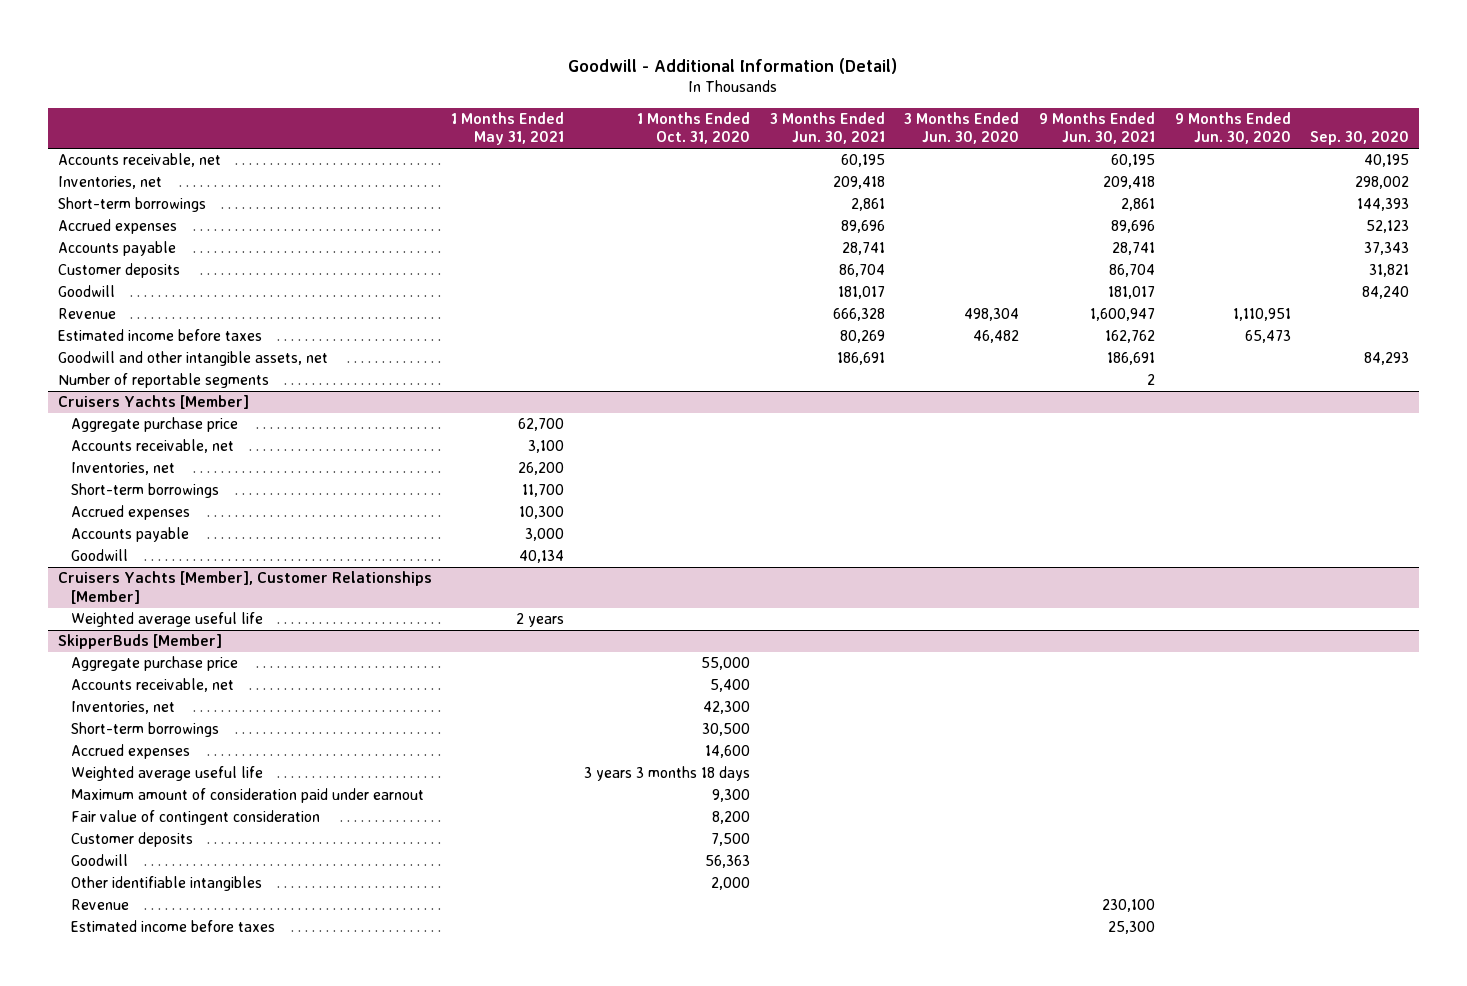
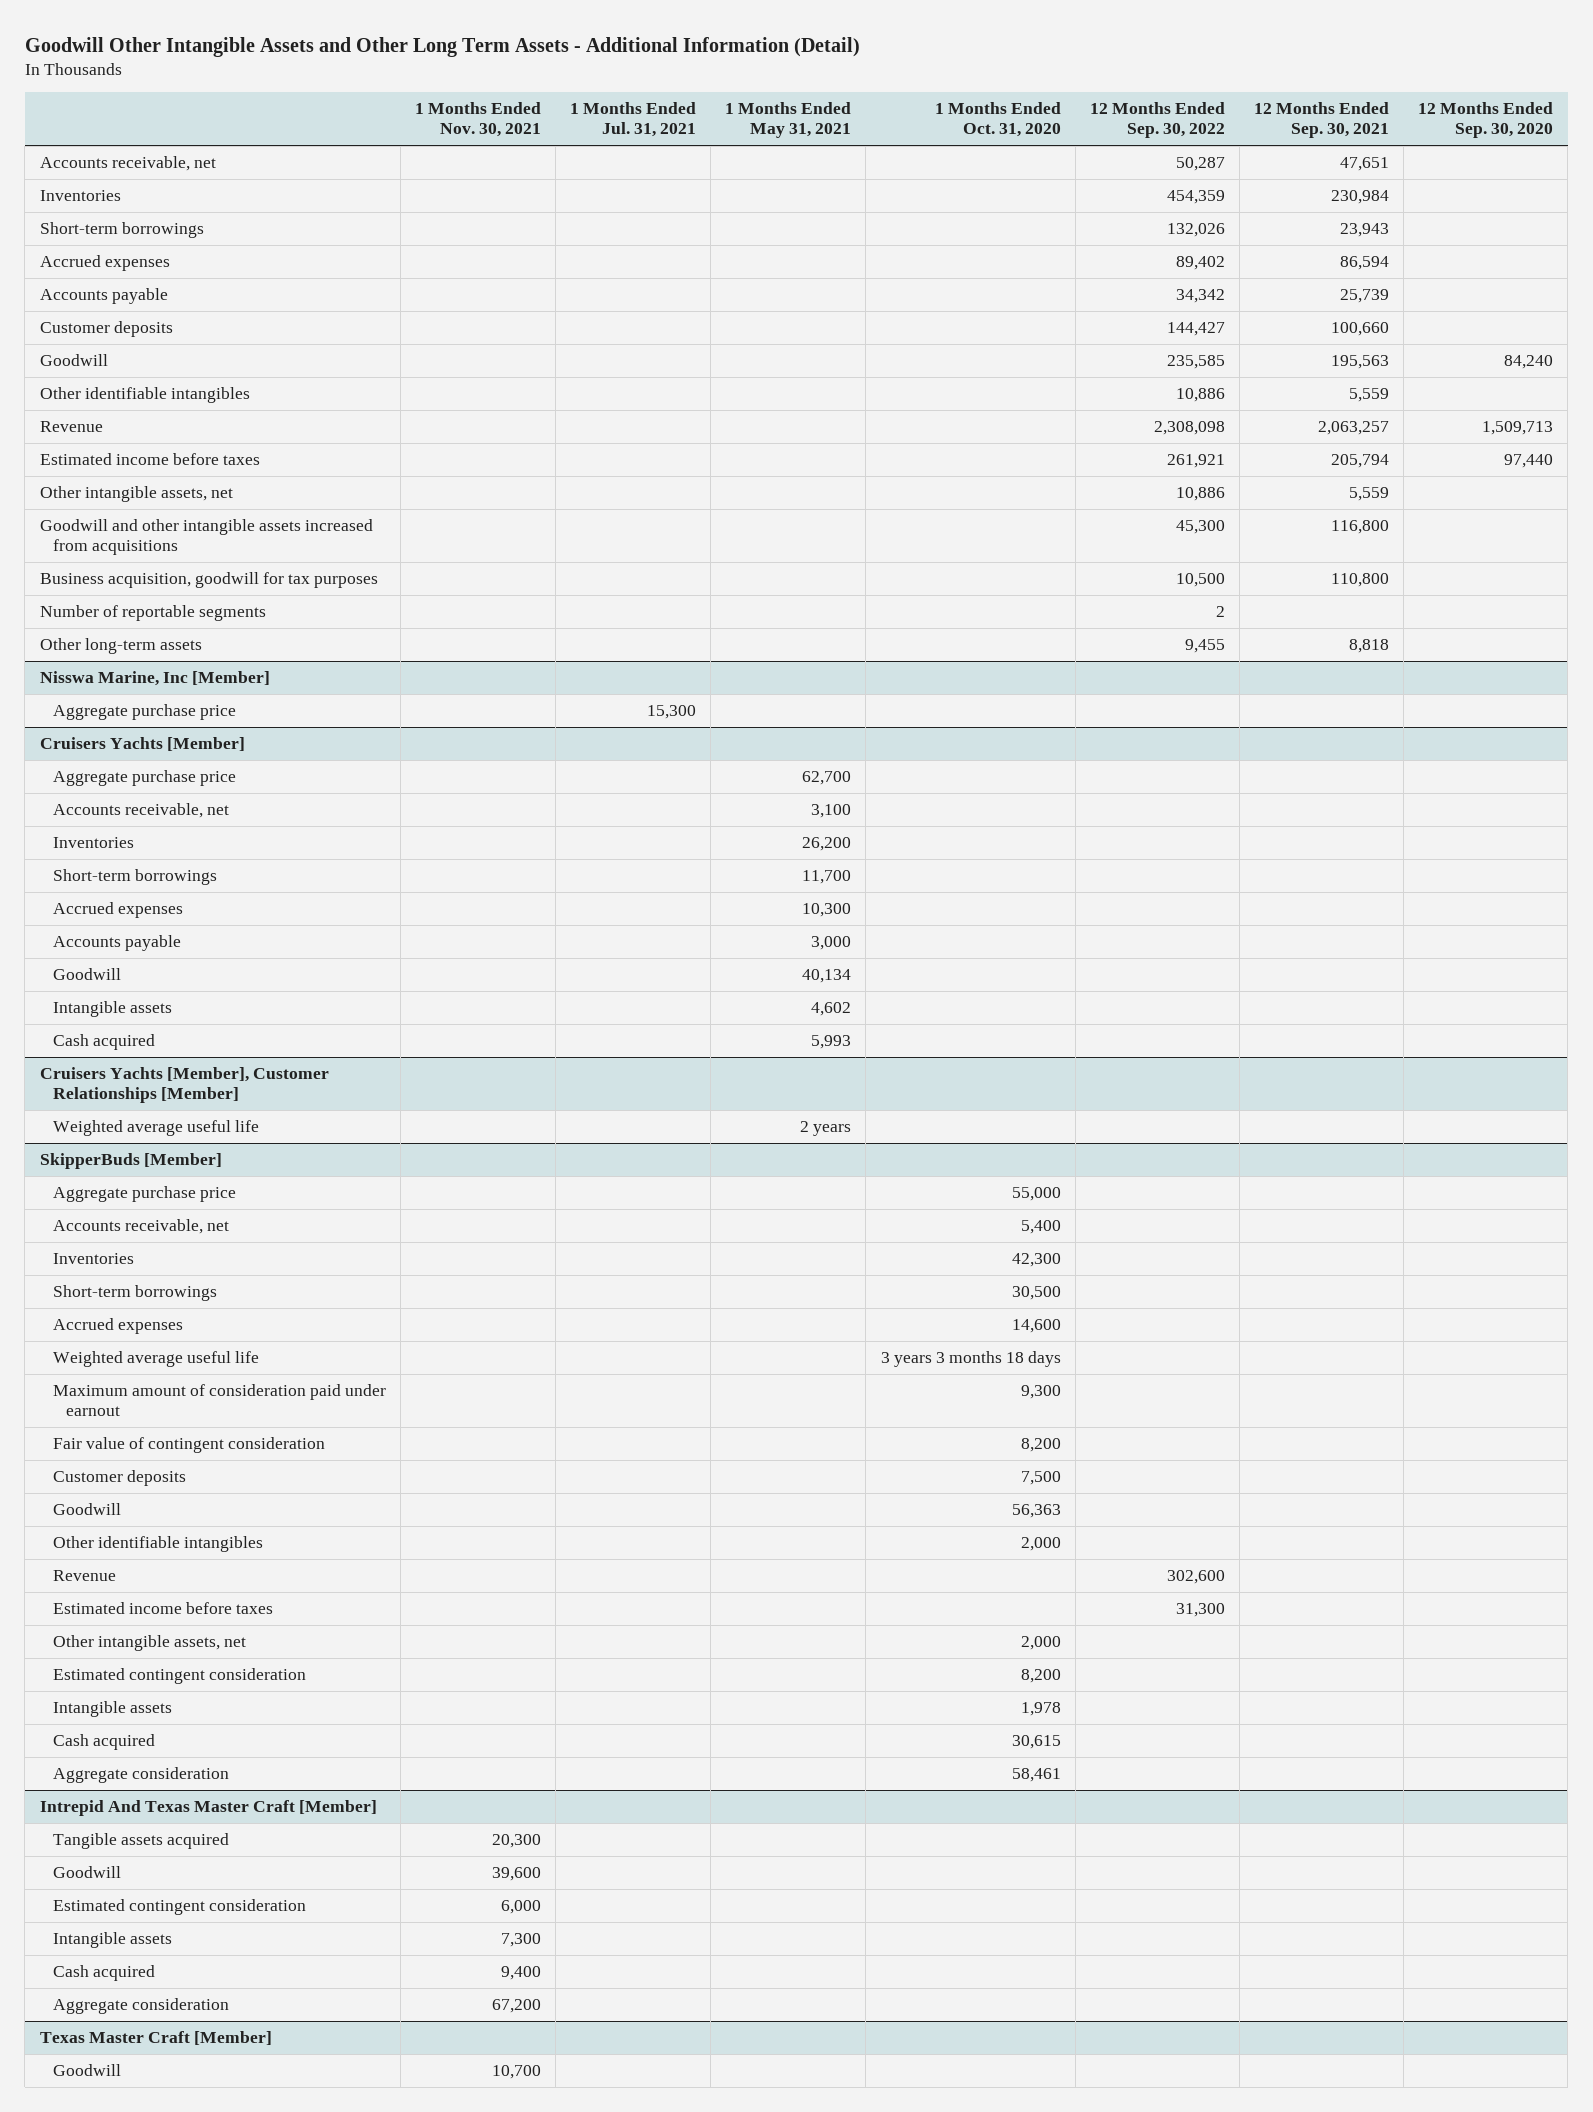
- Goodwill - Additional Information (Detail)
+ Goodwill Other Intangible Assets and Other Long Term Assets - Additional Information (Detail)
- | 1 Months Ended May 31, 2021 | 1 Months Ended Oct. 31, 2020 | 3 Months Ended Jun. 30, 2021 | 3 Months Ended Jun. 30, 2020 | 9 Months Ended Jun. 30, 2021 | 9 Months Ended Jun. 30, 2020 | Sep. 30, 2020
+ | 1 Months Ended Nov. 30, 2021 | 1 Months Ended Jul. 31, 2021 | 1 Months Ended May 31, 2021 | 1 Months Ended Oct. 31, 2020 | 12 Months Ended Sep. 30, 2022 | 12 Months Ended Sep. 30, 2021 | 12 Months Ended Sep. 30, 2020
- Inventories, net | | | 209,418 | | 209,418 | | 298,002
+ Inventories | | | | | 454,359 | 230,984 |
+ Other identifiable intangibles | | | | | 10,886 | 5,559 |
- Goodwill and other intangible assets, net | | | 186,691 | | 186,691 | | 84,293
+ Other intangible assets, net | | | | | 10,886 | 5,559 |
+ Goodwill and other intangible assets increased from acquisitions | | | | | 45,300 | 116,800 |
+ Business acquisition, goodwill for tax purposes | | | | | 10,500 | 110,800 |
+ Other long-term assets | | | | | 9,455 | 8,818 |
+ Nisswa Marine, Inc [Member]
+ Aggregate purchase price | | 15,300 | | | | |
@ Cruisers Yachts [Member]
- Inventories, net | 26,200 | | | | | |
+ Inventories | | | 26,200 | | | |
+ Intangible assets | | | 4,602 | | | |
+ Cash acquired | | | 5,993 | | | |
@ SkipperBuds [Member]
- Inventories, net | | 42,300 | | | | |
+ Inventories | | | | 42,300 | | |
+ Other intangible assets, net | | | | 2,000 | | |
+ Estimated contingent consideration | | | | 8,200 | | |
+ Intangible assets | | | | 1,978 | | |
+ Cash acquired | | | | 30,615 | | |
+ Aggregate consideration | | | | 58,461 | | |
+ Intrepid And Texas Master Craft [Member]
+ Tangible assets acquired | 20,300 | | | | | |
+ Goodwill | 39,600 | | | | | |
+ Estimated contingent consideration | 6,000 | | | | | |
+ Intangible assets | 7,300 | | | | | |
+ Cash acquired | 9,400 | | | | | |
+ Aggregate consideration | 67,200 | | | | | |
+ Texas Master Craft [Member]
+ Goodwill | 10,700 | | | | | |

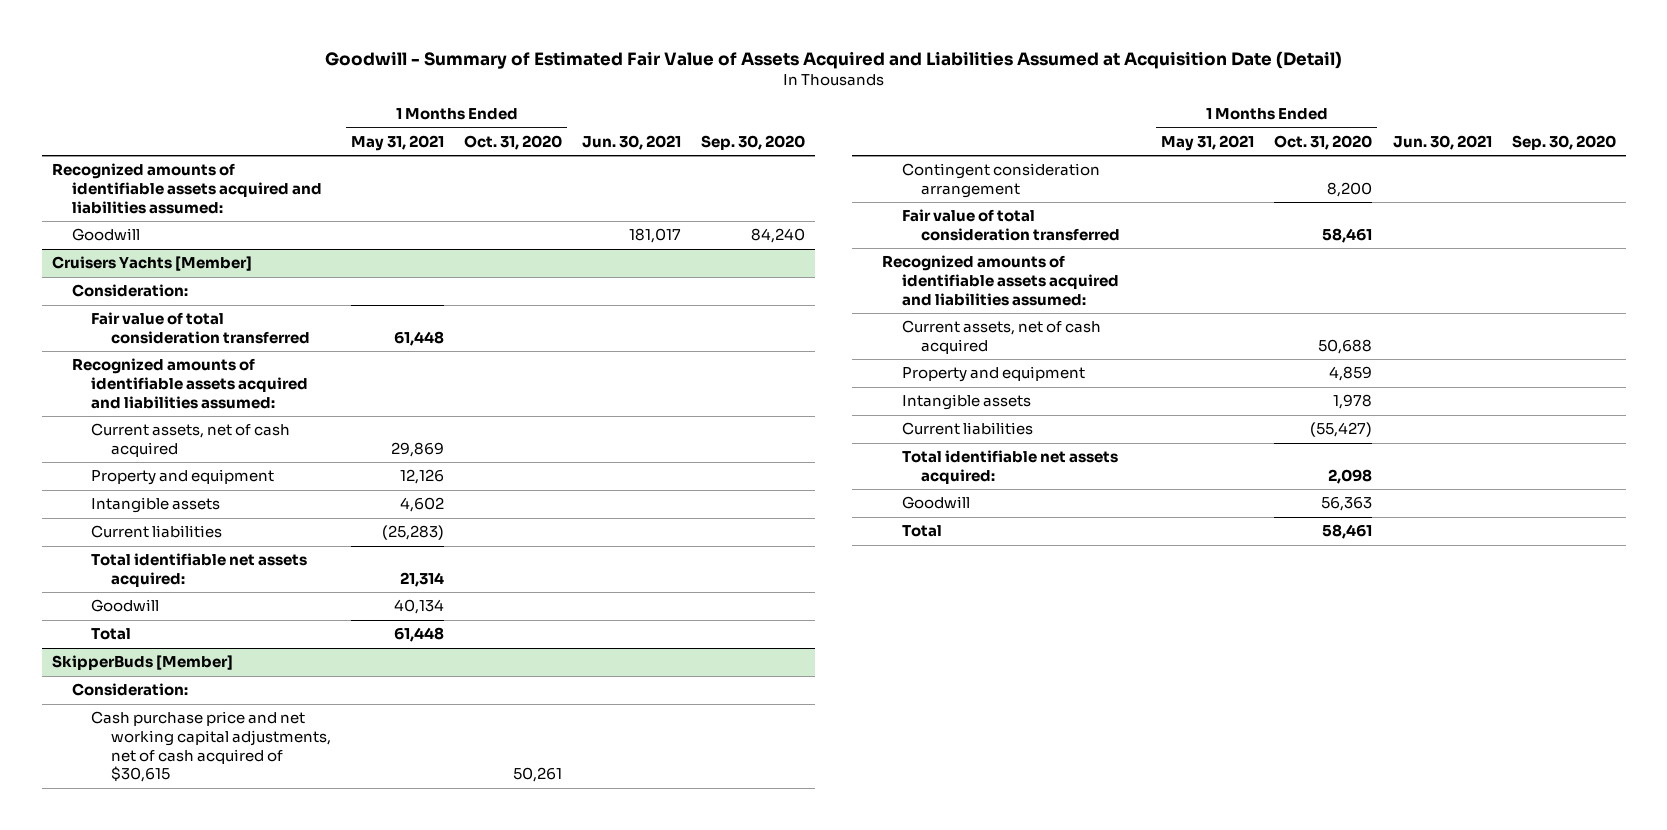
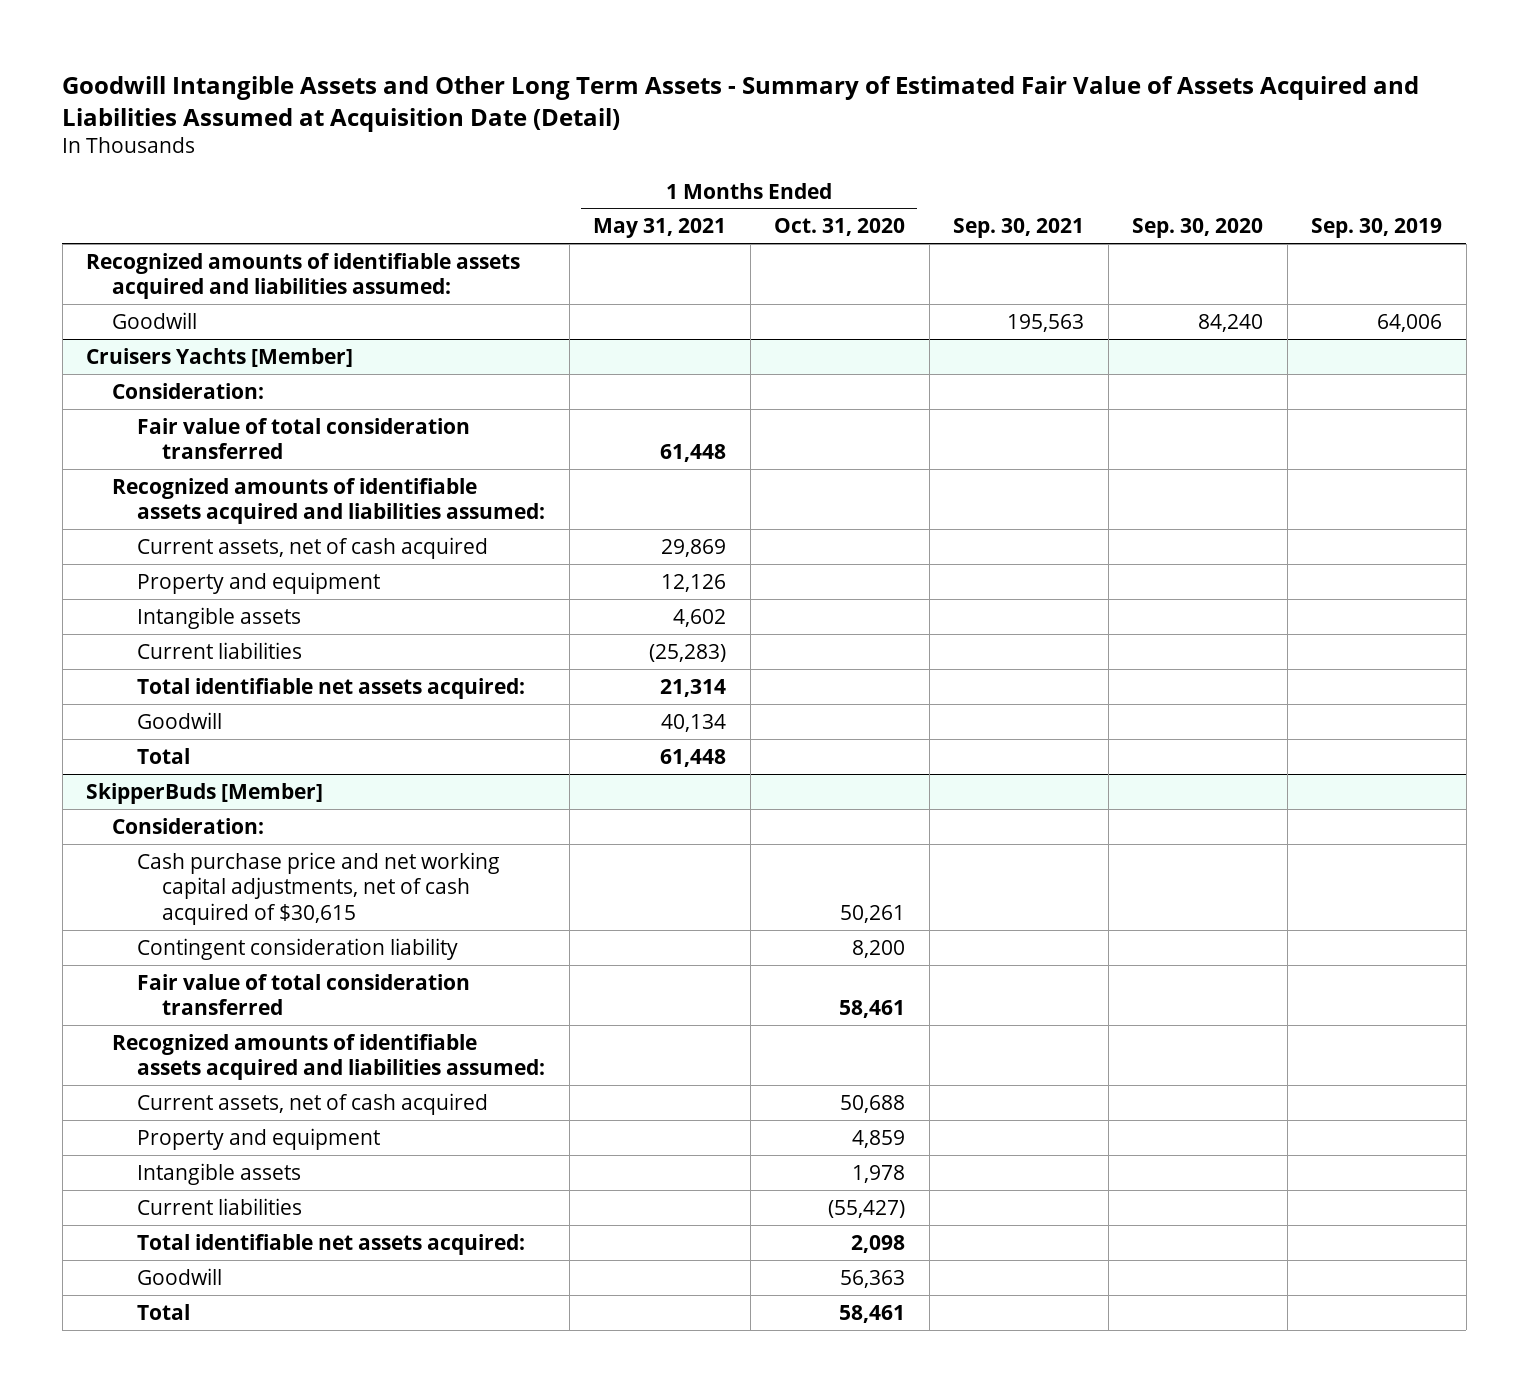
- Goodwill - Summary of Estimated Fair Value of Assets Acquired and Liabilities Assumed at Acquisition Date (Detail)
+ Goodwill Intangible Assets and Other Long Term Assets - Summary of Estimated Fair Value of Assets Acquired and Liabilities Assumed at Acquisition Date (Detail)
- | 1 Months Ended May 31, 2021 | 1 Months Ended Oct. 31, 2020 | Jun. 30, 2021 | Sep. 30, 2020
+ | 1 Months Ended May 31, 2021 | 1 Months Ended Oct. 31, 2020 | Sep. 30, 2021 | Sep. 30, 2020 | Sep. 30, 2019
@ SkipperBuds [Member]
- Contingent consideration arrangement | | 8,200 | |
+ Contingent consideration liability | | 8,200 | | |

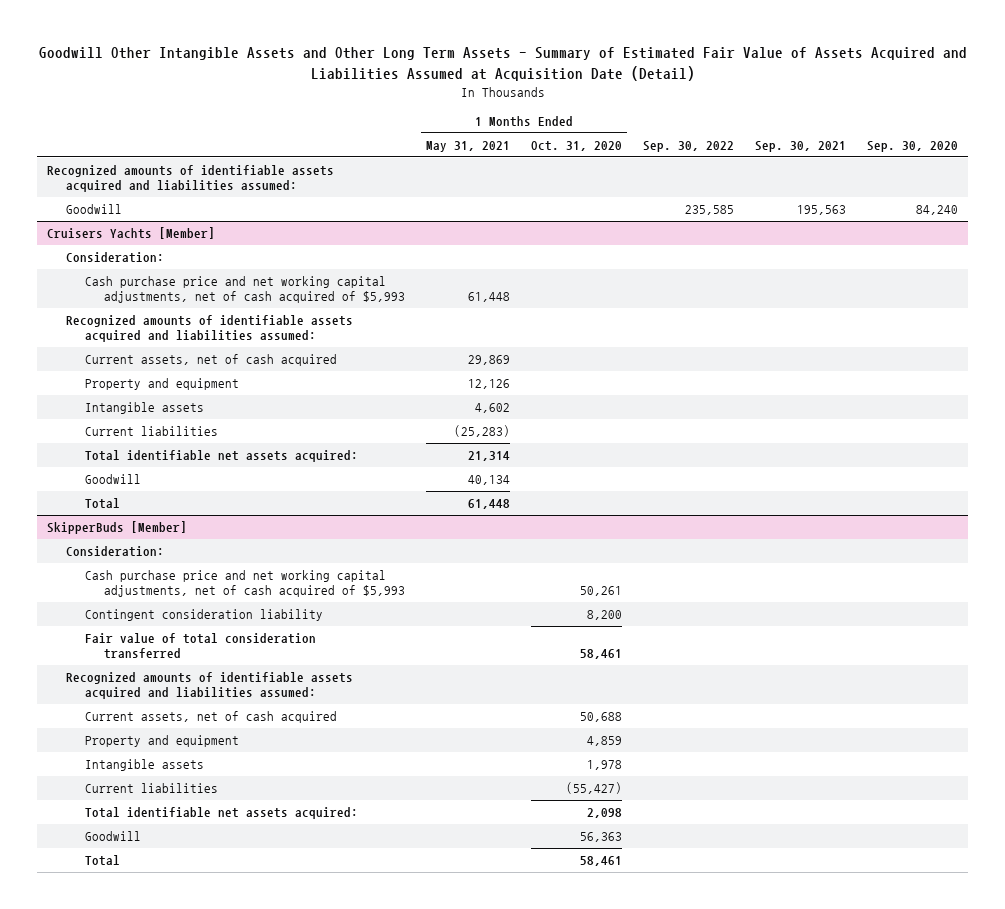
- Goodwill Intangible Assets and Other Long Term Assets - Summary of Estimated Fair Value of Assets Acquired and Liabilities Assumed at Acquisition Date (Detail)
+ Goodwill Other Intangible Assets and Other Long Term Assets - Summary of Estimated Fair Value of Assets Acquired and Liabilities Assumed at Acquisition Date (Detail)
- | 1 Months Ended May 31, 2021 | 1 Months Ended Oct. 31, 2020 | Sep. 30, 2021 | Sep. 30, 2020 | Sep. 30, 2019
+ | 1 Months Ended May 31, 2021 | 1 Months Ended Oct. 31, 2020 | Sep. 30, 2022 | Sep. 30, 2021 | Sep. 30, 2020
@ Cruisers Yachts [Member]
- Fair value of total consideration transferred | 61,448 | | | |
+ Cash purchase price and net working capital adjustments, net of cash acquired of $5,993 | 61,448 | | | |
@ SkipperBuds [Member]
- Cash purchase price and net working capital adjustments, net of cash acquired of $30,615 | | 50,261 | | |
+ Cash purchase price and net working capital adjustments, net of cash acquired of $5,993 | | 50,261 | | |

